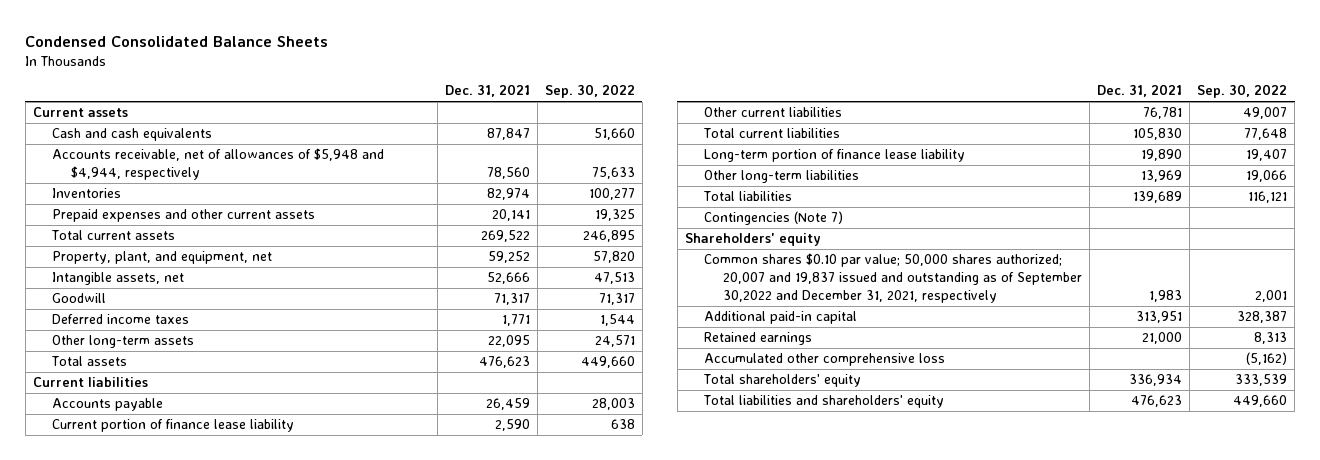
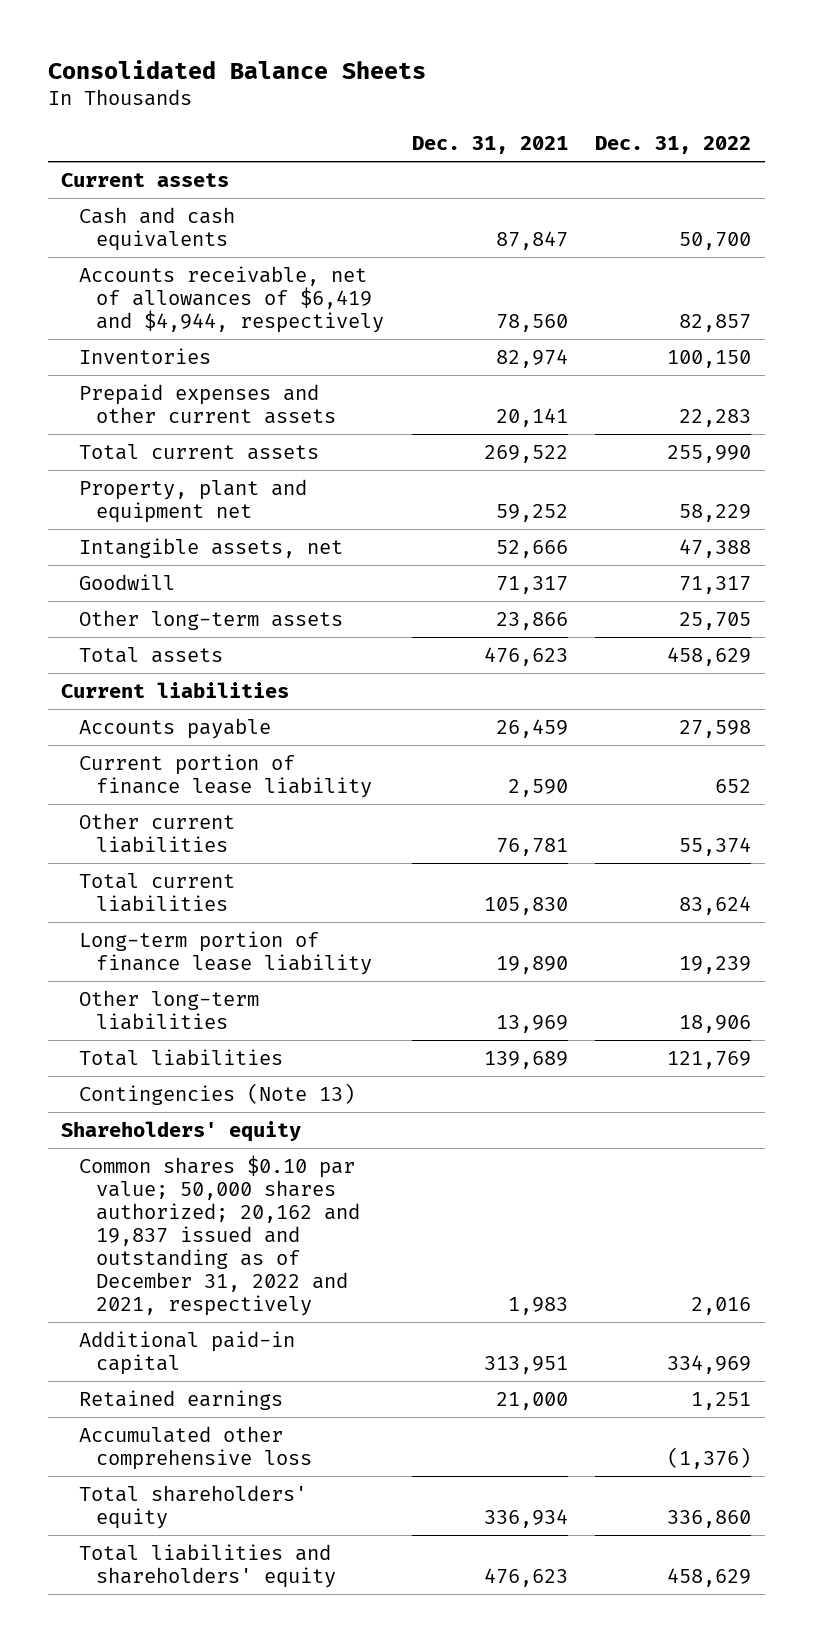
- Condensed Consolidated Balance Sheets
+ Consolidated Balance Sheets
- | Dec. 31, 2021 | Sep. 30, 2022
+ | Dec. 31, 2021 | Dec. 31, 2022
- Accounts receivable, net of allowances of $5,948 and $4,944, respectively | 78,560 | 75,633
+ Accounts receivable, net of allowances of $6,419 and $4,944, respectively | 78,560 | 82,857
- Property, plant, and equipment, net | 59,252 | 57,820
+ Property, plant and equipment net | 59,252 | 58,229
- Deferred income taxes | 1,771 | 1,544
- Other long-term assets | 22,095 | 24,571
+ Other long-term assets | 23,866 | 25,705
- Contingencies (Note 7)
+ Contingencies (Note 13)
- Common shares $0.10 par value; 50,000 shares authorized; 20,007 and 19,837 issued and outstanding as of September 30,2022 and December 31, 2021, respectively | 1,983 | 2,001
+ Common shares $0.10 par value; 50,000 shares authorized; 20,162 and 19,837 issued and outstanding as of December 31, 2022 and 2021, respectively | 1,983 | 2,016

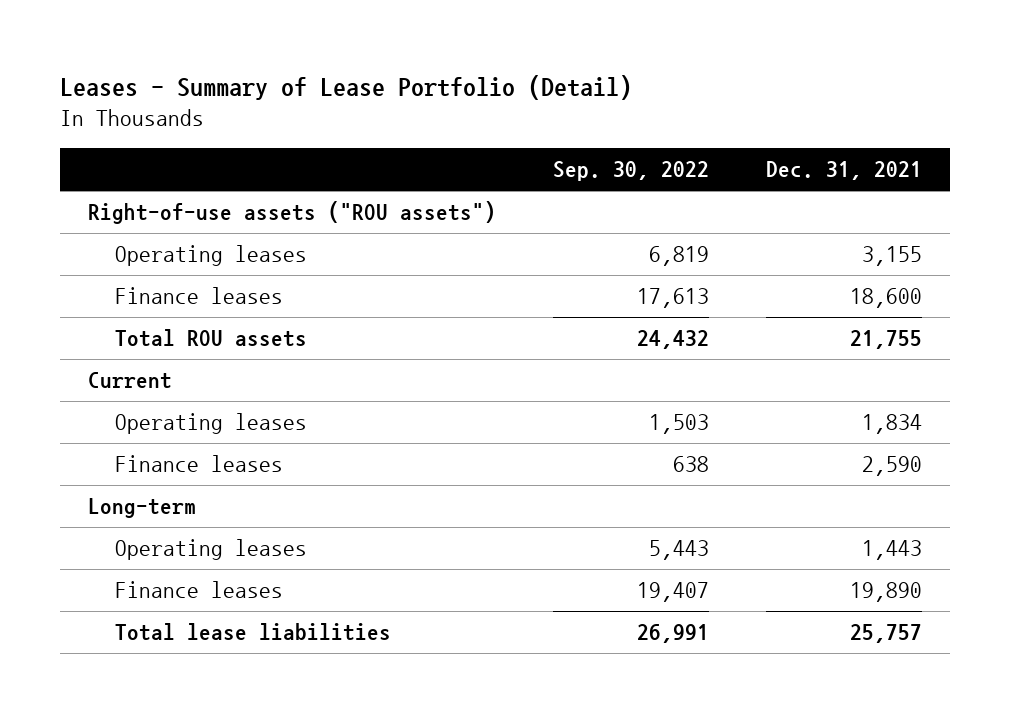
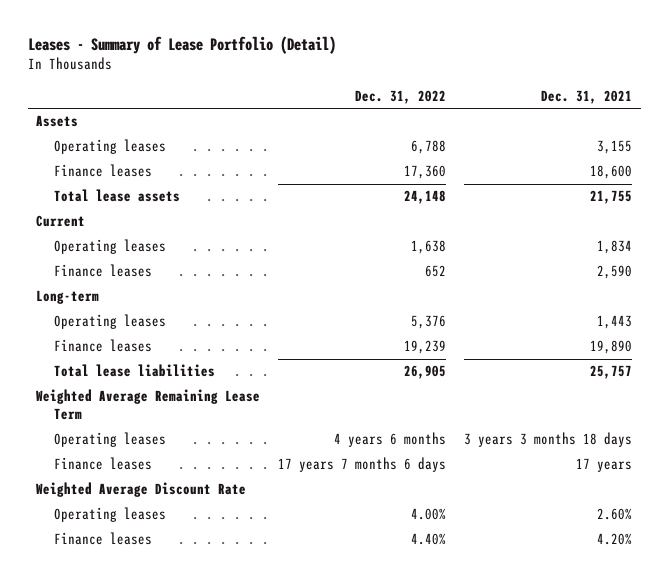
- | Sep. 30, 2022 | Dec. 31, 2021
+ | Dec. 31, 2022 | Dec. 31, 2021
- Right-of-use assets ("ROU assets")
+ Assets
- Total ROU assets | 24,432 | 21,755
+ Total lease assets | 24,148 | 21,755
+ Weighted Average Remaining Lease Term
+ Operating leases | 4 years 6 months | 3 years 3 months 18 days
+ Finance leases | 17 years 7 months 6 days | 17 years
+ Weighted Average Discount Rate
+ Operating leases | 4.00% | 2.60%
+ Finance leases | 4.40% | 4.20%

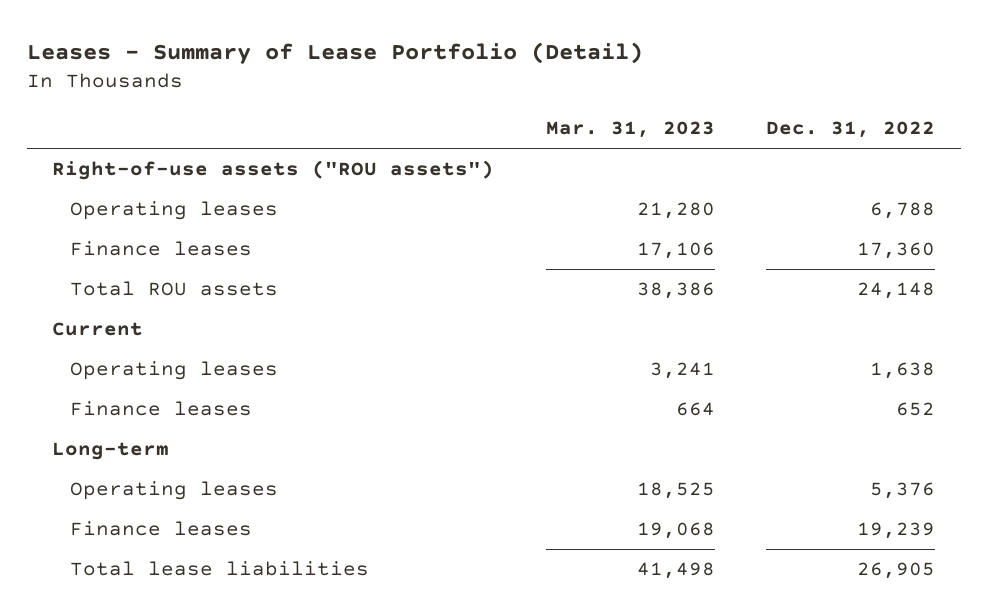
- | Dec. 31, 2022 | Dec. 31, 2021
+ | Mar. 31, 2023 | Dec. 31, 2022
- Assets
+ Right-of-use assets ("ROU assets")
- Total lease assets | 24,148 | 21,755
+ Total ROU assets | 38,386 | 24,148
- Weighted Average Remaining Lease Term
- Operating leases | 4 years 6 months | 3 years 3 months 18 days
- Finance leases | 17 years 7 months 6 days | 17 years
- Weighted Average Discount Rate
- Operating leases | 4.00% | 2.60%
- Finance leases | 4.40% | 4.20%

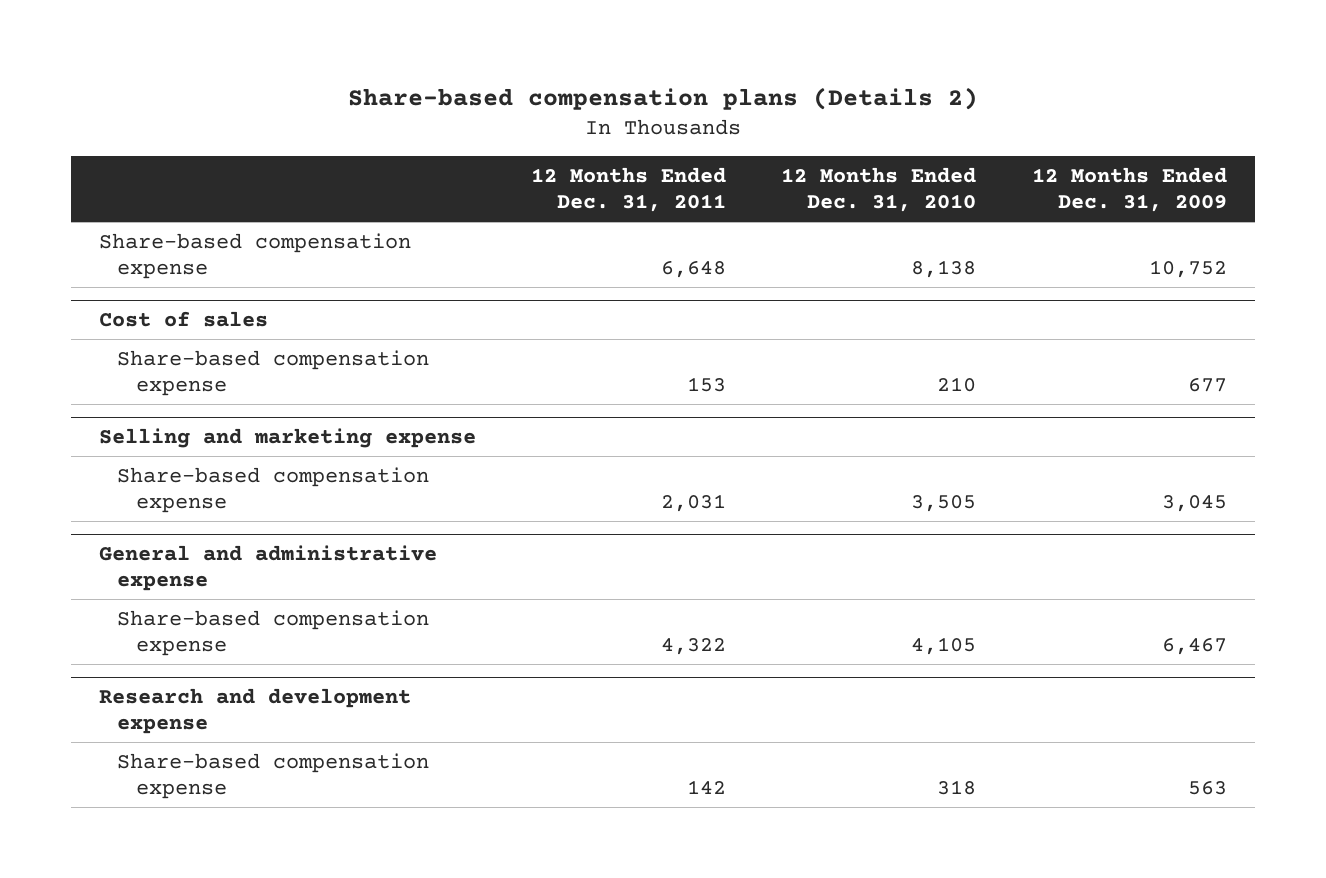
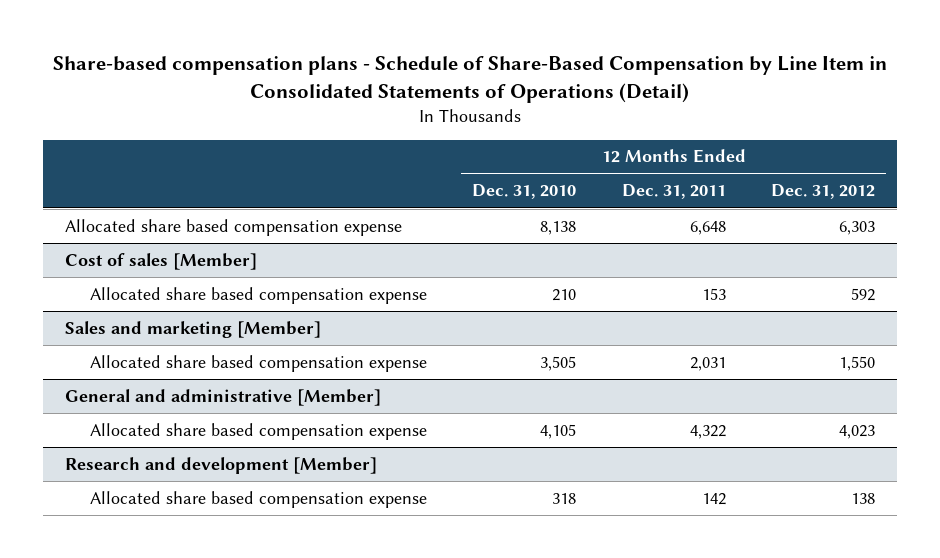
- Share-based compensation plans (Details 2)
+ Share-based compensation plans - Schedule of Share-Based Compensation by Line Item in Consolidated Statements of Operations (Detail)
- | 12 Months Ended Dec. 31, 2011 | 12 Months Ended Dec. 31, 2010 | 12 Months Ended Dec. 31, 2009
+ | 12 Months Ended Dec. 31, 2010 | 12 Months Ended Dec. 31, 2011 | 12 Months Ended Dec. 31, 2012
- Share-based compensation expense | 6,648 | 8,138 | 10,752
- Cost of sales
- Share-based compensation expense | 153 | 210 | 677
- Selling and marketing expense
- Share-based compensation expense | 2,031 | 3,505 | 3,045
- General and administrative expense
- Share-based compensation expense | 4,322 | 4,105 | 6,467
- Research and development expense
- Share-based compensation expense | 142 | 318 | 563
+ Allocated share based compensation expense | 8,138 | 6,648 | 6,303
+ Cost of sales [Member]
+ Allocated share based compensation expense | 210 | 153 | 592
+ Sales and marketing [Member]
+ Allocated share based compensation expense | 3,505 | 2,031 | 1,550
+ General and administrative [Member]
+ Allocated share based compensation expense | 4,105 | 4,322 | 4,023
+ Research and development [Member]
+ Allocated share based compensation expense | 318 | 142 | 138

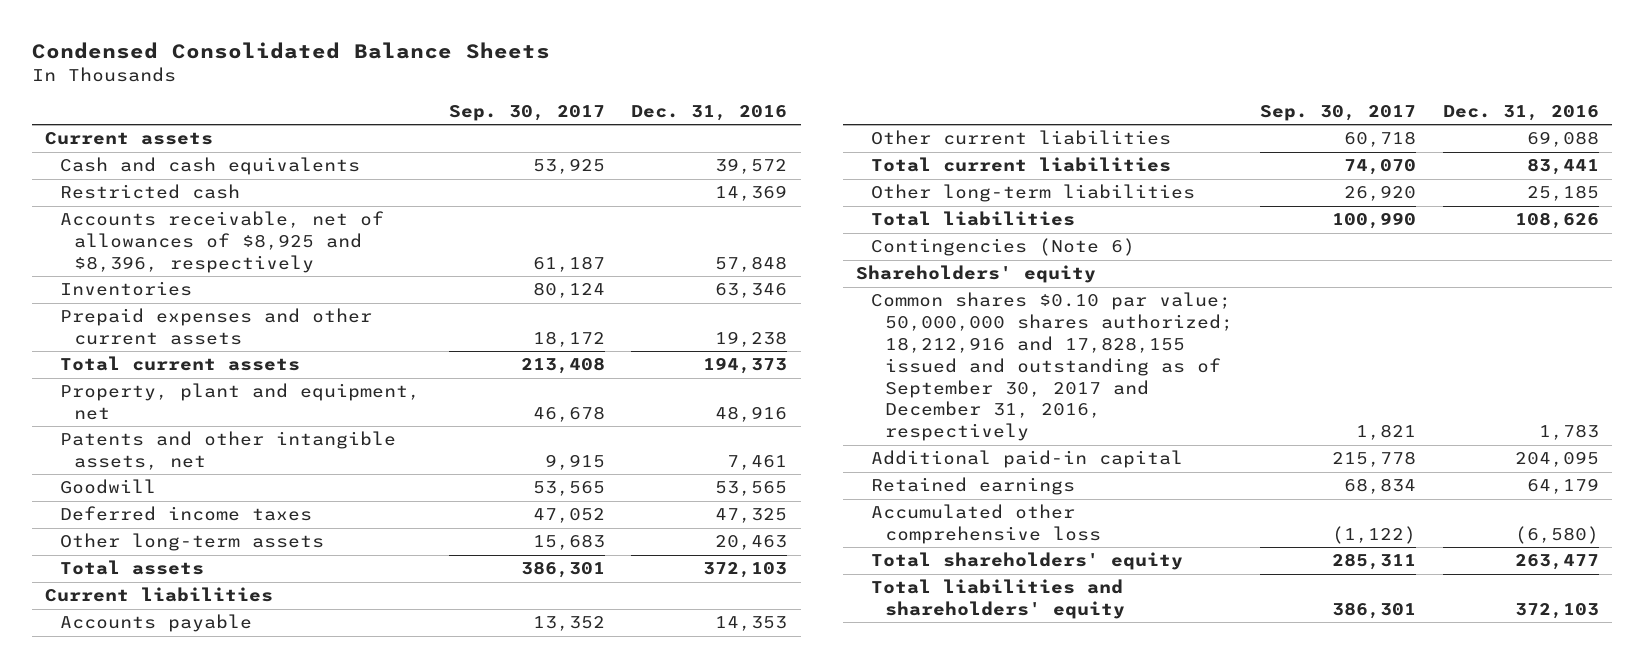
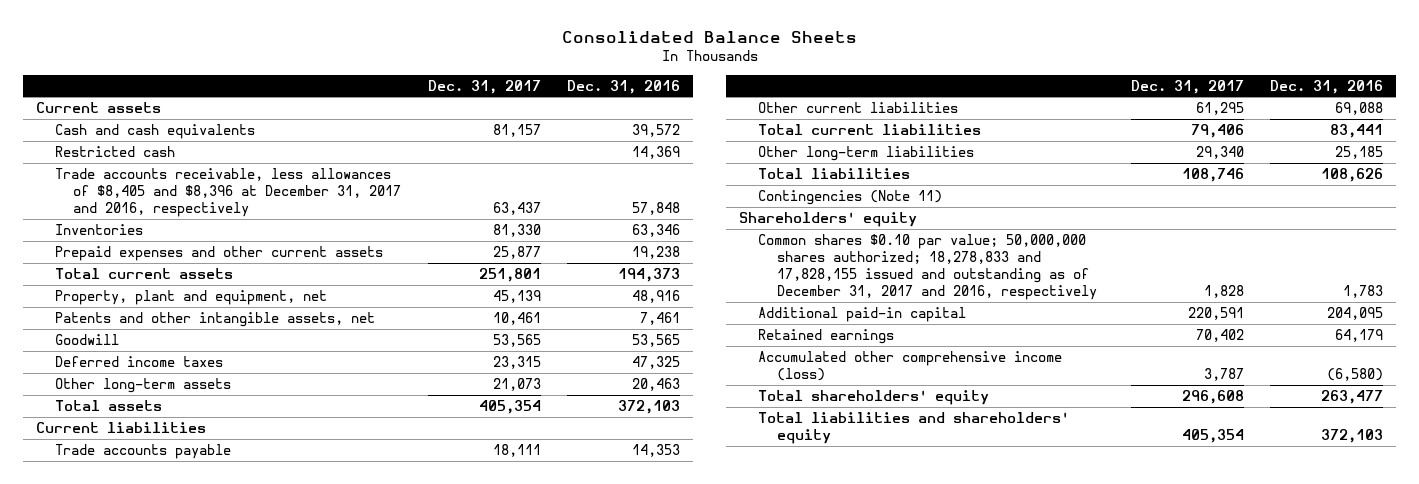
- Condensed Consolidated Balance Sheets
+ Consolidated Balance Sheets
- | Sep. 30, 2017 | Dec. 31, 2016
+ | Dec. 31, 2017 | Dec. 31, 2016
- Accounts receivable, net of allowances of $8,925 and $8,396, respectively | 61,187 | 57,848
+ Trade accounts receivable, less allowances of $8,405 and $8,396 at December 31, 2017 and 2016, respectively | 63,437 | 57,848
- Accounts payable | 13,352 | 14,353
+ Trade accounts payable | 18,111 | 14,353
- Contingencies (Note 6)
+ Contingencies (Note 11)
- Common shares $0.10 par value; 50,000,000 shares authorized; 18,212,916 and 17,828,155 issued and outstanding as of September 30, 2017 and December 31, 2016, respectively | 1,821 | 1,783
+ Common shares $0.10 par value; 50,000,000 shares authorized; 18,278,833 and 17,828,155 issued and outstanding as of December 31, 2017 and 2016, respectively | 1,828 | 1,783
- Accumulated other comprehensive loss | (1,122) | (6,580)
+ Accumulated other comprehensive income (loss) | 3,787 | (6,580)

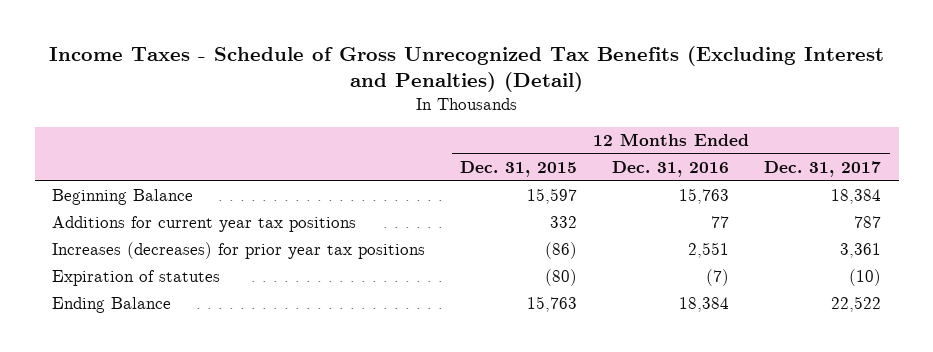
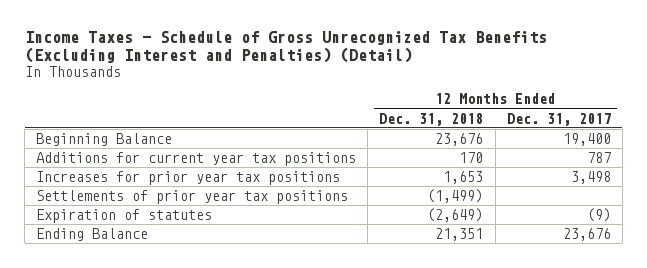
- | 12 Months Ended Dec. 31, 2015 | 12 Months Ended Dec. 31, 2016 | 12 Months Ended Dec. 31, 2017
+ | 12 Months Ended Dec. 31, 2018 | 12 Months Ended Dec. 31, 2017
- Beginning Balance | 15,597 | 15,763 | 18,384
+ Beginning Balance | 23,676 | 19,400
- Increases (decreases) for prior year tax positions | (86) | 2,551 | 3,361
- Expiration of statutes | (80) | (7) | (10)
- Ending Balance | 15,763 | 18,384 | 22,522
+ Increases for prior year tax positions | 1,653 | 3,498
+ Settlements of prior year tax positions | (1,499) |
+ Expiration of statutes | (2,649) | (9)
+ Ending Balance | 21,351 | 23,676

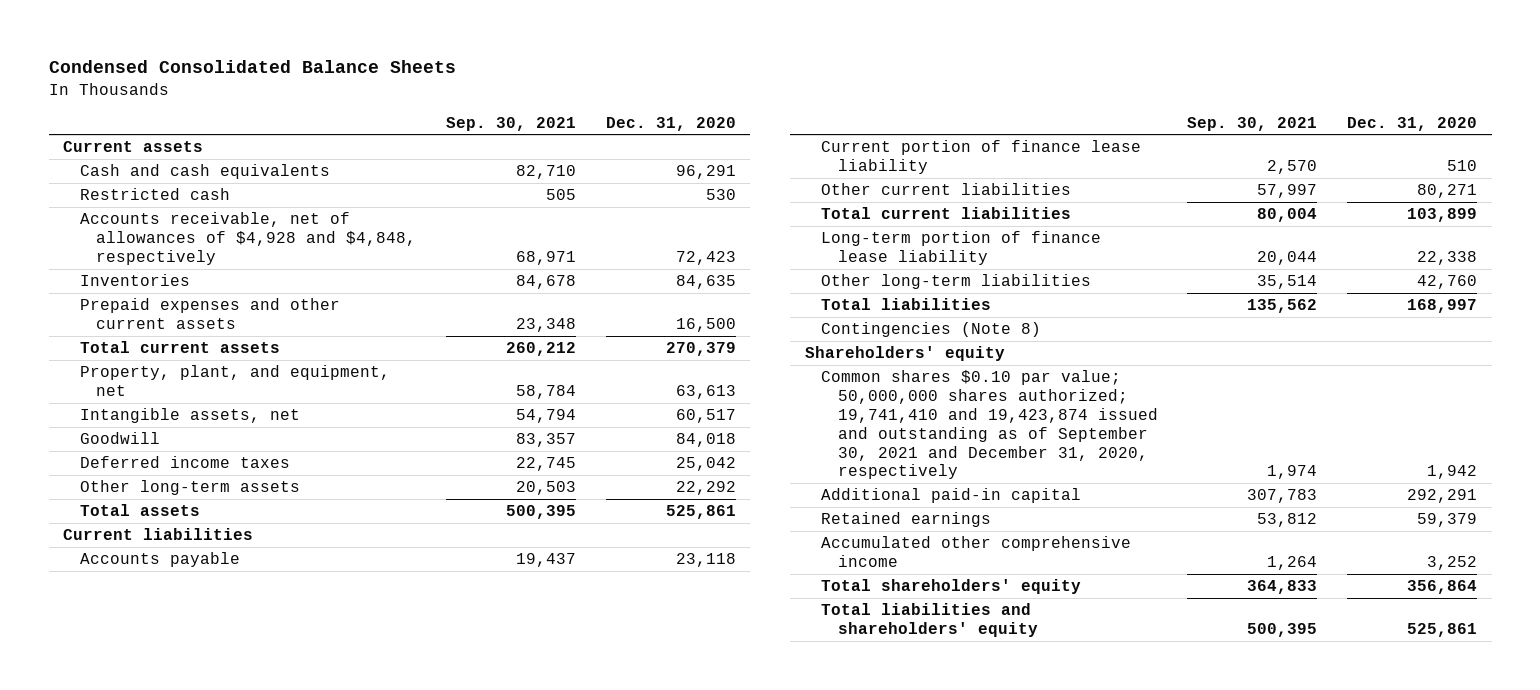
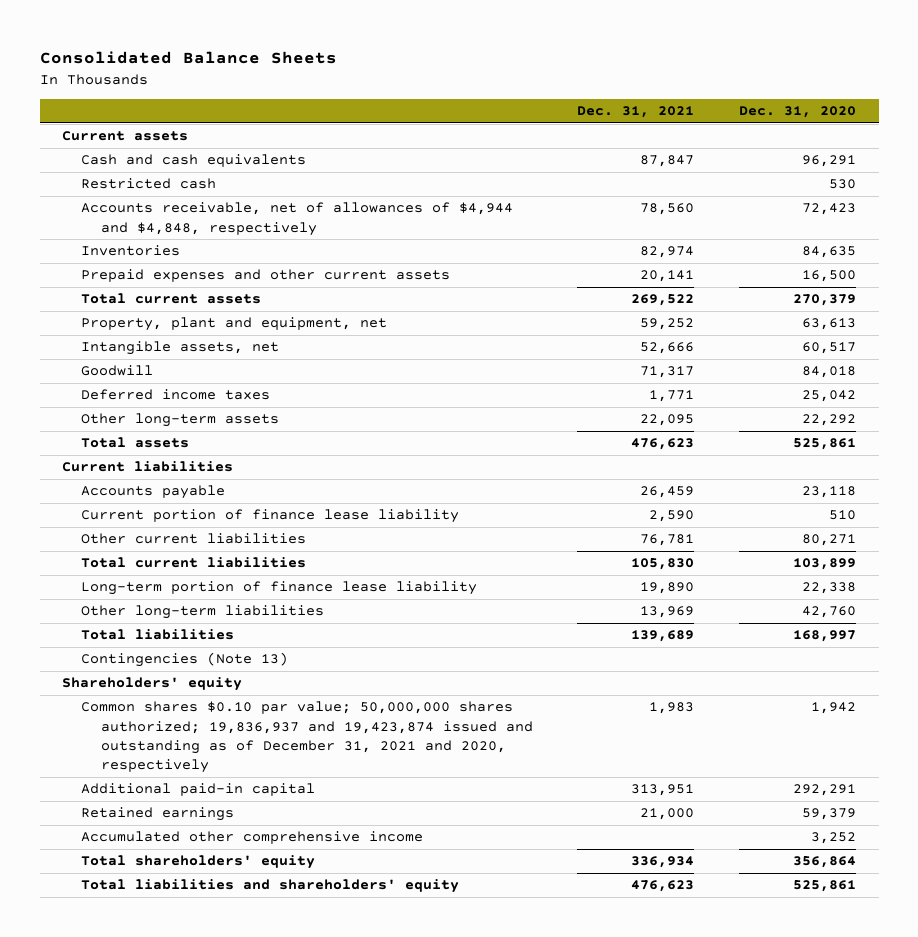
- Condensed Consolidated Balance Sheets
+ Consolidated Balance Sheets
- | Sep. 30, 2021 | Dec. 31, 2020
+ | Dec. 31, 2021 | Dec. 31, 2020
- Accounts receivable, net of allowances of $4,928 and $4,848, respectively | 68,971 | 72,423
+ Accounts receivable, net of allowances of $4,944 and $4,848, respectively | 78,560 | 72,423
- Property, plant, and equipment, net | 58,784 | 63,613
+ Property, plant and equipment, net | 59,252 | 63,613
- Contingencies (Note 8)
+ Contingencies (Note 13)
- Common shares $0.10 par value; 50,000,000 shares authorized; 19,741,410 and 19,423,874 issued and outstanding as of September 30, 2021 and December 31, 2020, respectively | 1,974 | 1,942
+ Common shares $0.10 par value; 50,000,000 shares authorized; 19,836,937 and 19,423,874 issued and outstanding as of December 31, 2021 and 2020, respectively | 1,983 | 1,942

